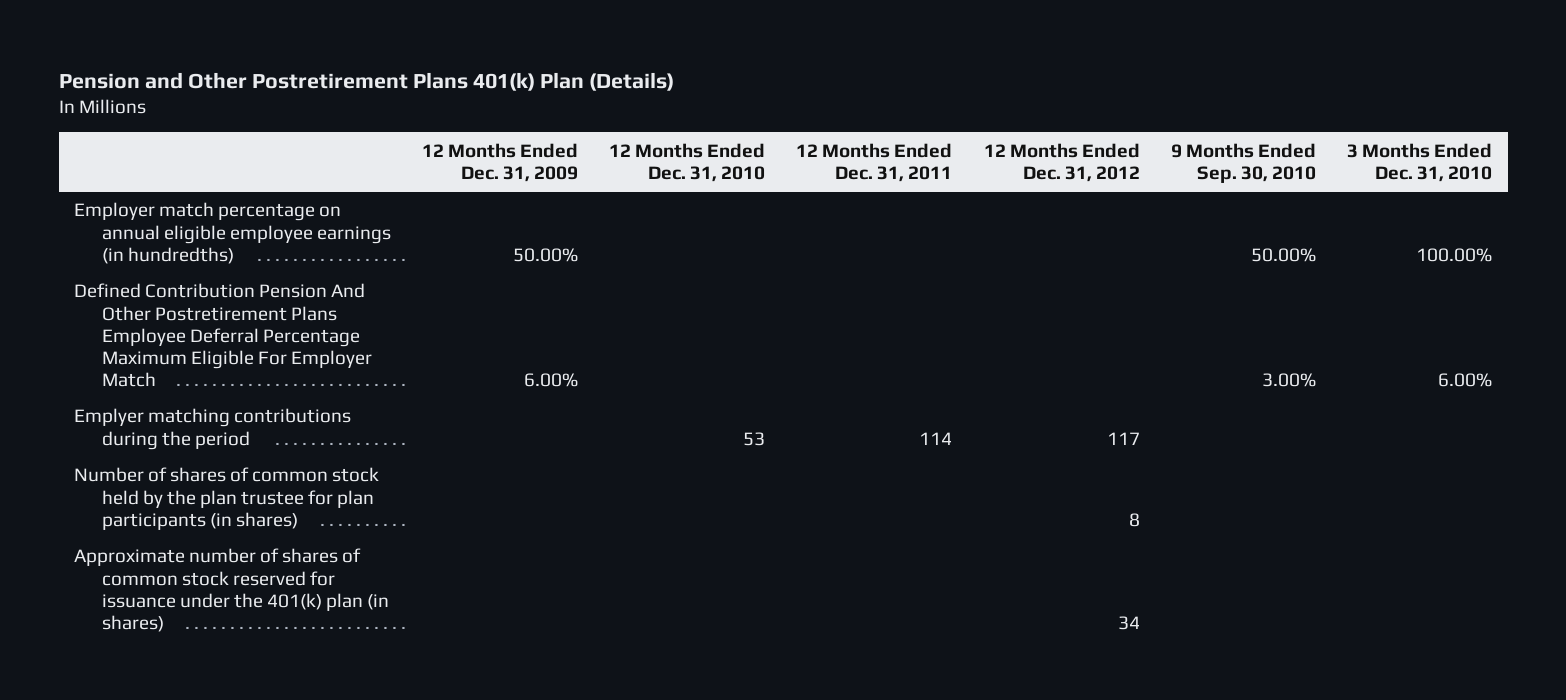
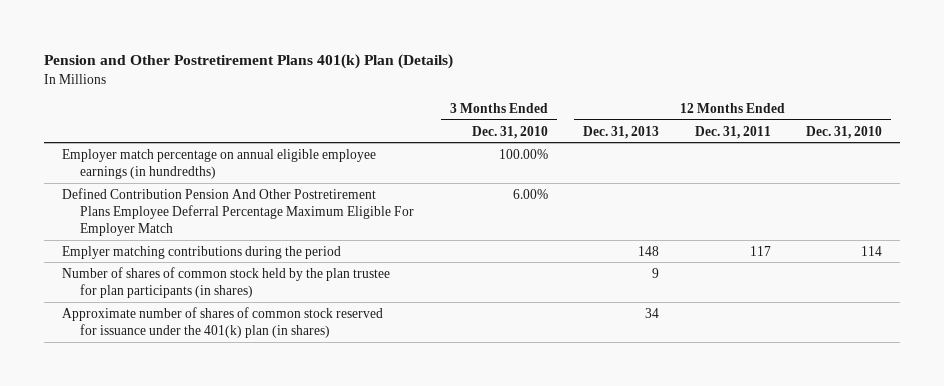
- | 12 Months Ended Dec. 31, 2009 | 12 Months Ended Dec. 31, 2010 | 12 Months Ended Dec. 31, 2011 | 12 Months Ended Dec. 31, 2012 | 9 Months Ended Sep. 30, 2010 | 3 Months Ended Dec. 31, 2010
+ | 3 Months Ended Dec. 31, 2010 | 12 Months Ended Dec. 31, 2013 | 12 Months Ended Dec. 31, 2011 | 12 Months Ended Dec. 31, 2010
- Emplyer matching contributions during the period | | 53 | 114 | 117 | |
+ Emplyer matching contributions during the period | | 148 | 117 | 114

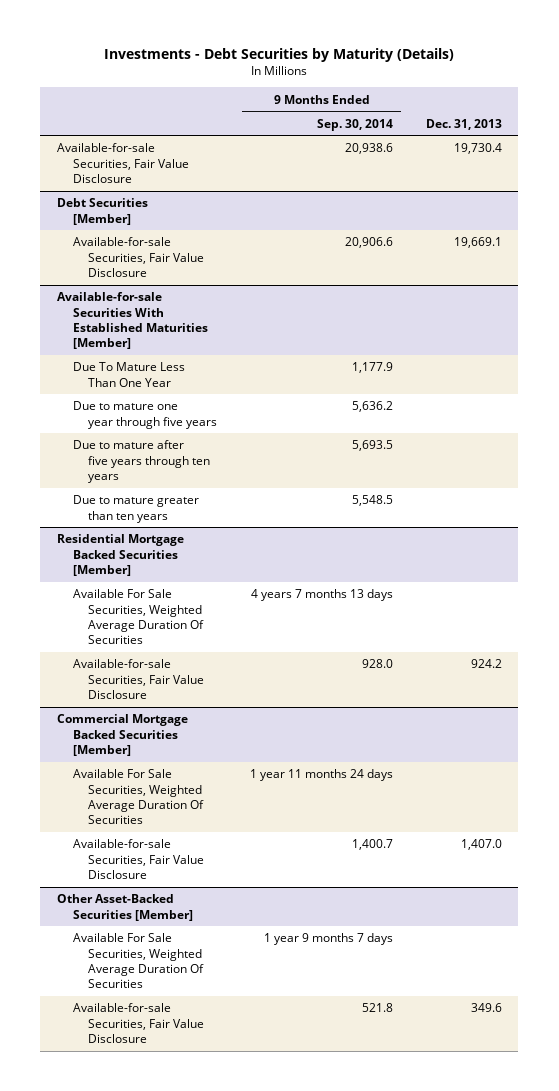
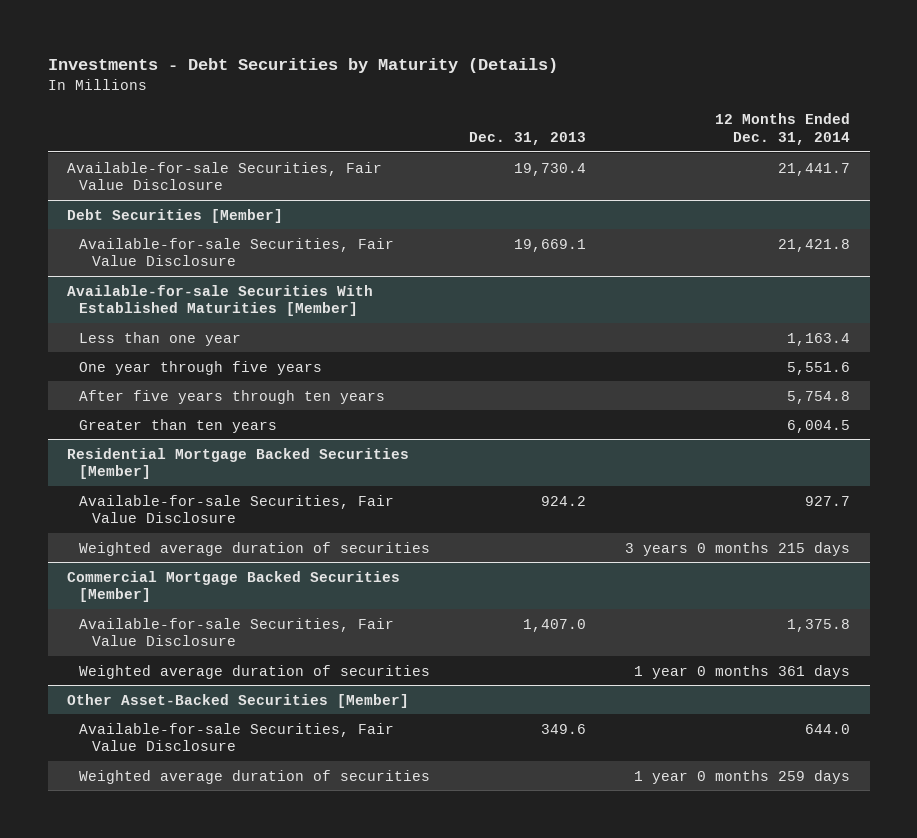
- | 9 Months Ended Sep. 30, 2014 | Dec. 31, 2013
+ | Dec. 31, 2013 | 12 Months Ended Dec. 31, 2014
@ Available-for-sale Securities With Established Maturities [Member]
- Due To Mature Less Than One Year | 1,177.9 |
- Due to mature one year through five years | 5,636.2 |
- Due to mature after five years through ten years | 5,693.5 |
- Due to mature greater than ten years | 5,548.5 |
+ Less than one year | | 1,163.4
+ One year through five years | | 5,551.6
+ After five years through ten years | | 5,754.8
+ Greater than ten years | | 6,004.5
@ Residential Mortgage Backed Securities [Member]
- Available For Sale Securities, Weighted Average Duration Of Securities | 4 years 7 months 13 days |
+ Weighted average duration of securities | | 3 years 0 months 215 days
@ Commercial Mortgage Backed Securities [Member]
- Available For Sale Securities, Weighted Average Duration Of Securities | 1 year 11 months 24 days |
+ Weighted average duration of securities | | 1 year 0 months 361 days
@ Other Asset-Backed Securities [Member]
- Available For Sale Securities, Weighted Average Duration Of Securities | 1 year 9 months 7 days |
+ Weighted average duration of securities | | 1 year 0 months 259 days

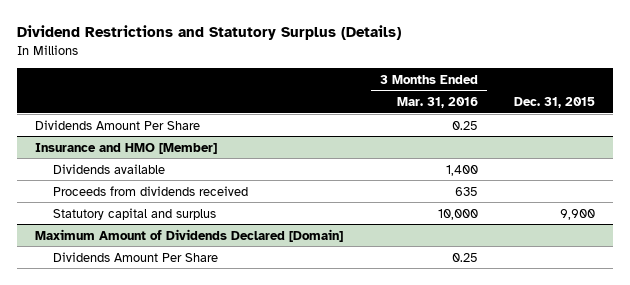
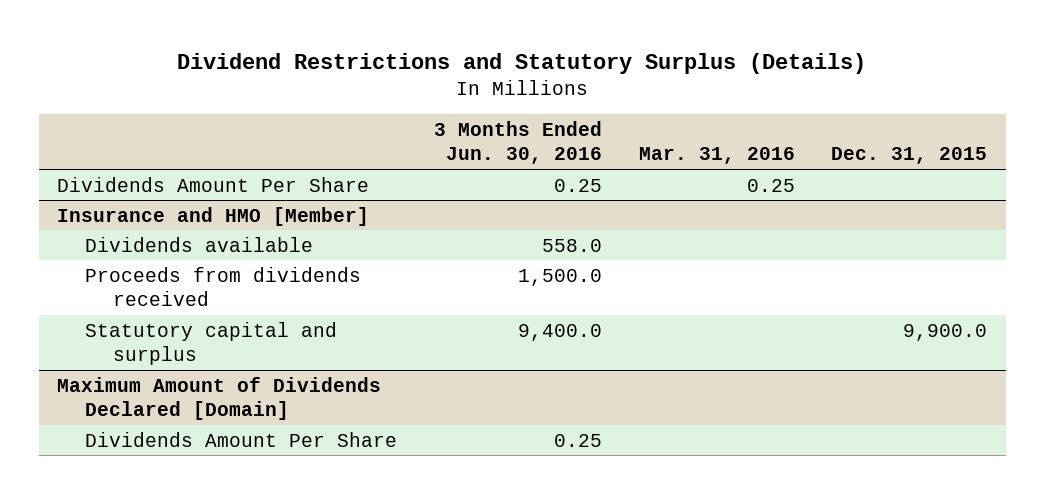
- | 3 Months Ended Mar. 31, 2016 | Dec. 31, 2015
+ | 3 Months Ended Jun. 30, 2016 | Mar. 31, 2016 | Dec. 31, 2015
@ Insurance and HMO [Member]
- Statutory capital and surplus | 10,000 | 9,900
+ Statutory capital and surplus | 9,400.0 | | 9,900.0

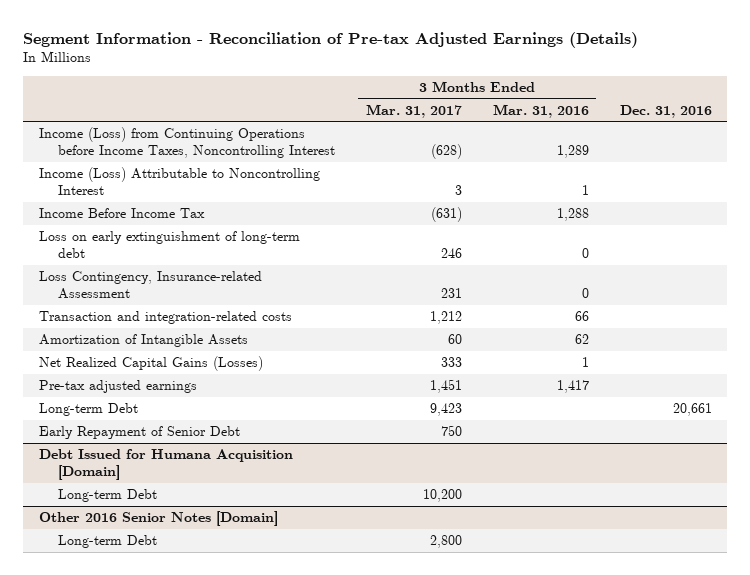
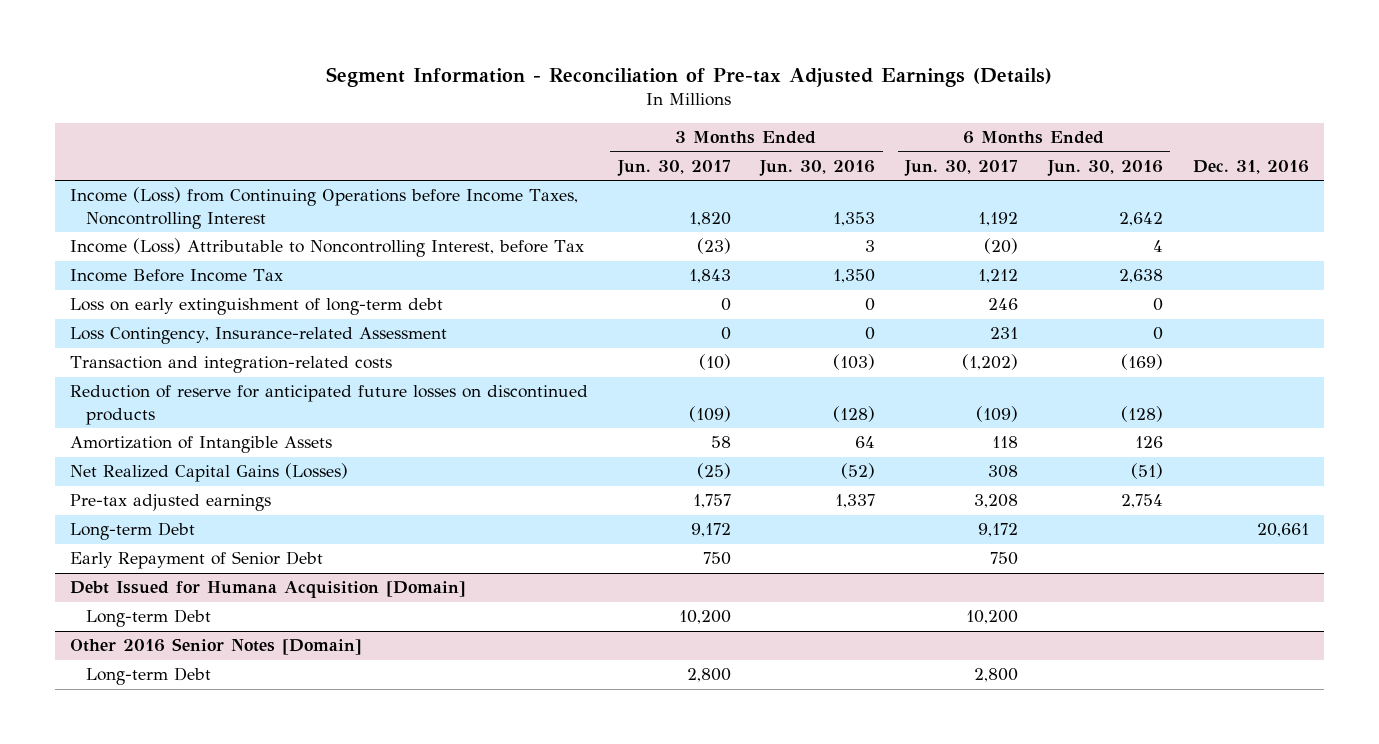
- | 3 Months Ended Mar. 31, 2017 | 3 Months Ended Mar. 31, 2016 | Dec. 31, 2016
+ | 3 Months Ended Jun. 30, 2017 | 3 Months Ended Jun. 30, 2016 | 6 Months Ended Jun. 30, 2017 | 6 Months Ended Jun. 30, 2016 | Dec. 31, 2016
- Income (Loss) Attributable to Noncontrolling Interest | 3 | 1 |
+ Income (Loss) Attributable to Noncontrolling Interest, before Tax | (23) | 3 | (20) | 4 |
+ Reduction of reserve for anticipated future losses on discontinued products | (109) | (128) | (109) | (128) |

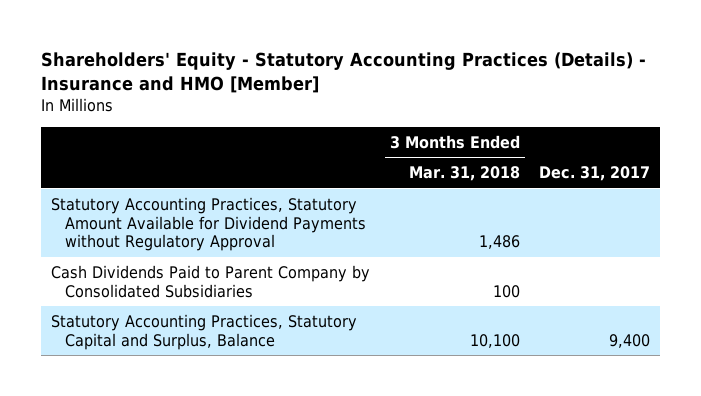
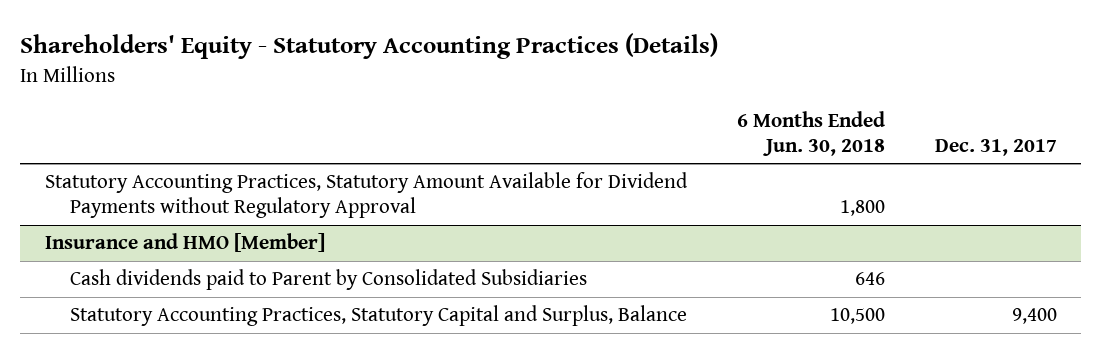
- Shareholders' Equity - Statutory Accounting Practices (Details) - Insurance and HMO [Member]
+ Shareholders' Equity - Statutory Accounting Practices (Details)
- | 3 Months Ended Mar. 31, 2018 | Dec. 31, 2017
+ | 6 Months Ended Jun. 30, 2018 | Dec. 31, 2017
- Cash Dividends Paid to Parent Company by Consolidated Subsidiaries | 100 |
- Statutory Accounting Practices, Statutory Capital and Surplus, Balance | 10,100 | 9,400
+ Insurance and HMO [Member]
+ Cash dividends paid to Parent by Consolidated Subsidiaries | 646 |
+ Statutory Accounting Practices, Statutory Capital and Surplus, Balance | 10,500 | 9,400

